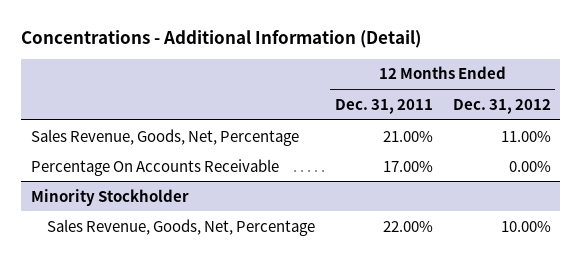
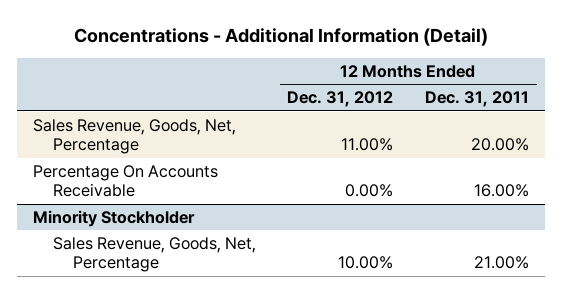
- | 12 Months Ended Dec. 31, 2011 | 12 Months Ended Dec. 31, 2012
+ | 12 Months Ended Dec. 31, 2012 | 12 Months Ended Dec. 31, 2011
- Sales Revenue, Goods, Net, Percentage | 21.00% | 11.00%
- Percentage On Accounts Receivable | 17.00% | 0.00%
+ Sales Revenue, Goods, Net, Percentage | 11.00% | 20.00%
+ Percentage On Accounts Receivable | 0.00% | 16.00%
@ Minority Stockholder
- Sales Revenue, Goods, Net, Percentage | 22.00% | 10.00%
+ Sales Revenue, Goods, Net, Percentage | 10.00% | 21.00%

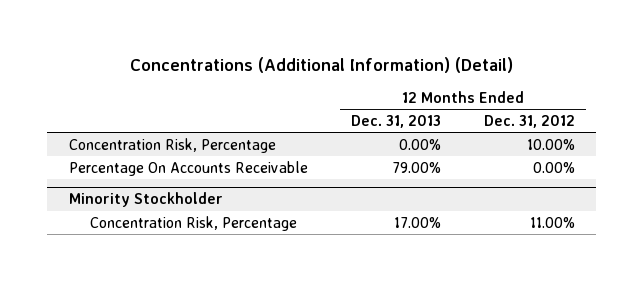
- Concentrations - Additional Information (Detail)
+ Concentrations (Additional Information) (Detail)
- | 12 Months Ended Dec. 31, 2012 | 12 Months Ended Dec. 31, 2011
+ | 12 Months Ended Dec. 31, 2013 | 12 Months Ended Dec. 31, 2012
- Sales Revenue, Goods, Net, Percentage | 11.00% | 20.00%
+ Concentration Risk, Percentage | 0.00% | 10.00%
@ Minority Stockholder
- Sales Revenue, Goods, Net, Percentage | 10.00% | 21.00%
+ Concentration Risk, Percentage | 17.00% | 11.00%

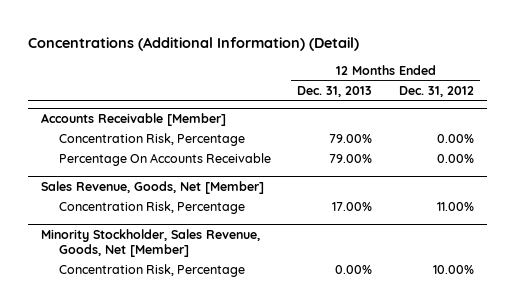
- Concentration Risk, Percentage | 0.00% | 10.00%
+ Accounts Receivable [Member]
+ Concentration Risk, Percentage | 79.00% | 0.00%
- Minority Stockholder
+ Sales Revenue, Goods, Net [Member]
+ Minority Stockholder, Sales Revenue, Goods, Net [Member]
+ Concentration Risk, Percentage | 0.00% | 10.00%

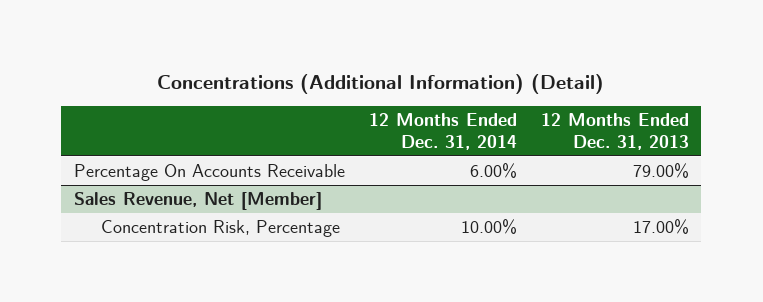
- | 12 Months Ended Dec. 31, 2013 | 12 Months Ended Dec. 31, 2012
+ | 12 Months Ended Dec. 31, 2014 | 12 Months Ended Dec. 31, 2013
- Accounts Receivable [Member]
- Concentration Risk, Percentage | 79.00% | 0.00%
- Sales Revenue, Goods, Net [Member]
+ Sales Revenue, Net [Member]
- Minority Stockholder, Sales Revenue, Goods, Net [Member]
- Concentration Risk, Percentage | 0.00% | 10.00%

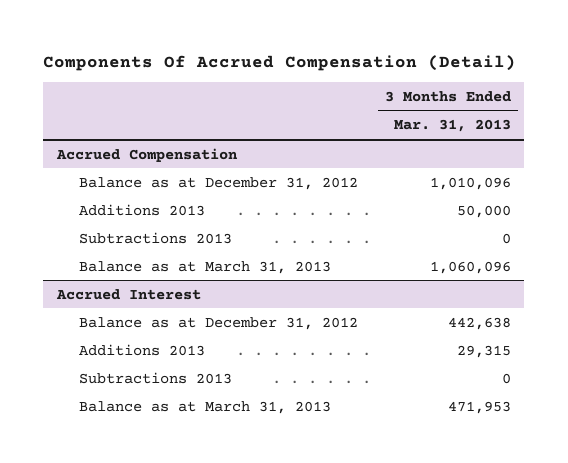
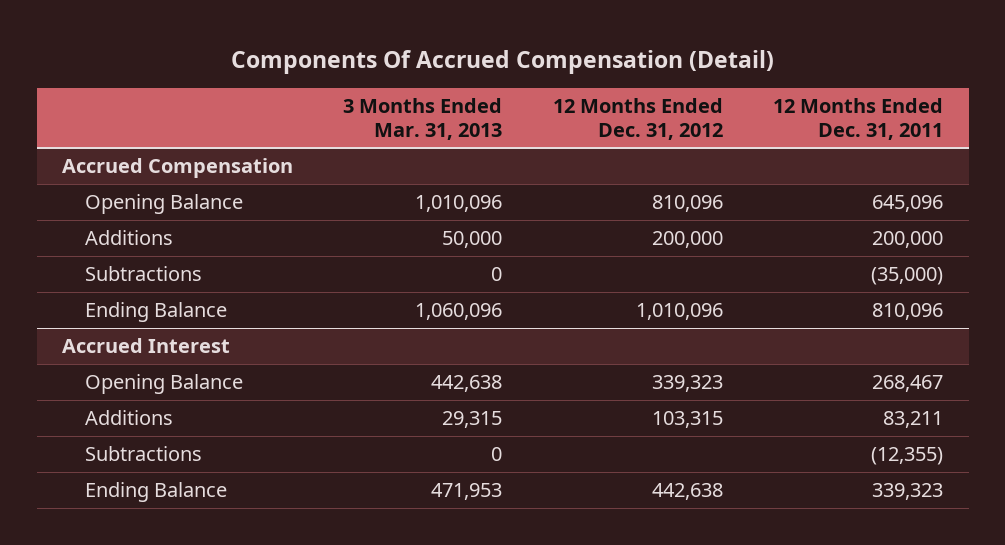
- | 3 Months Ended Mar. 31, 2013
+ | 3 Months Ended Mar. 31, 2013 | 12 Months Ended Dec. 31, 2012 | 12 Months Ended Dec. 31, 2011
@ Accrued Compensation
- Balance as at December 31, 2012 | 1,010,096
- Additions 2013 | 50,000
- Subtractions 2013 | 0
- Balance as at March 31, 2013 | 1,060,096
+ Opening Balance | 1,010,096 | 810,096 | 645,096
+ Additions | 50,000 | 200,000 | 200,000
+ Subtractions | 0 | | (35,000)
+ Ending Balance | 1,060,096 | 1,010,096 | 810,096
@ Accrued Interest
- Balance as at December 31, 2012 | 442,638
- Additions 2013 | 29,315
- Subtractions 2013 | 0
- Balance as at March 31, 2013 | 471,953
+ Opening Balance | 442,638 | 339,323 | 268,467
+ Additions | 29,315 | 103,315 | 83,211
+ Subtractions | 0 | | (12,355)
+ Ending Balance | 471,953 | 442,638 | 339,323

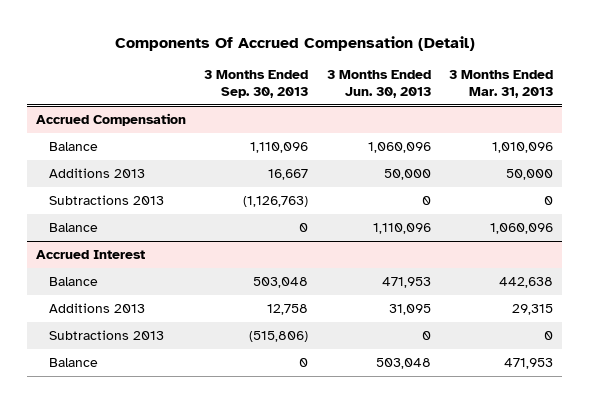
- | 3 Months Ended Mar. 31, 2013 | 12 Months Ended Dec. 31, 2012 | 12 Months Ended Dec. 31, 2011
+ | 3 Months Ended Sep. 30, 2013 | 3 Months Ended Jun. 30, 2013 | 3 Months Ended Mar. 31, 2013
@ Accrued Compensation
- Opening Balance | 1,010,096 | 810,096 | 645,096
- Additions | 50,000 | 200,000 | 200,000
- Subtractions | 0 | | (35,000)
- Ending Balance | 1,060,096 | 1,010,096 | 810,096
+ Balance | 1,110,096 | 1,060,096 | 1,010,096
+ Additions 2013 | 16,667 | 50,000 | 50,000
+ Subtractions 2013 | (1,126,763) | 0 | 0
+ Balance | 0 | 1,110,096 | 1,060,096
@ Accrued Interest
- Opening Balance | 442,638 | 339,323 | 268,467
- Additions | 29,315 | 103,315 | 83,211
- Subtractions | 0 | | (12,355)
- Ending Balance | 471,953 | 442,638 | 339,323
+ Balance | 503,048 | 471,953 | 442,638
+ Additions 2013 | 12,758 | 31,095 | 29,315
+ Subtractions 2013 | (515,806) | 0 | 0
+ Balance | 0 | 503,048 | 471,953

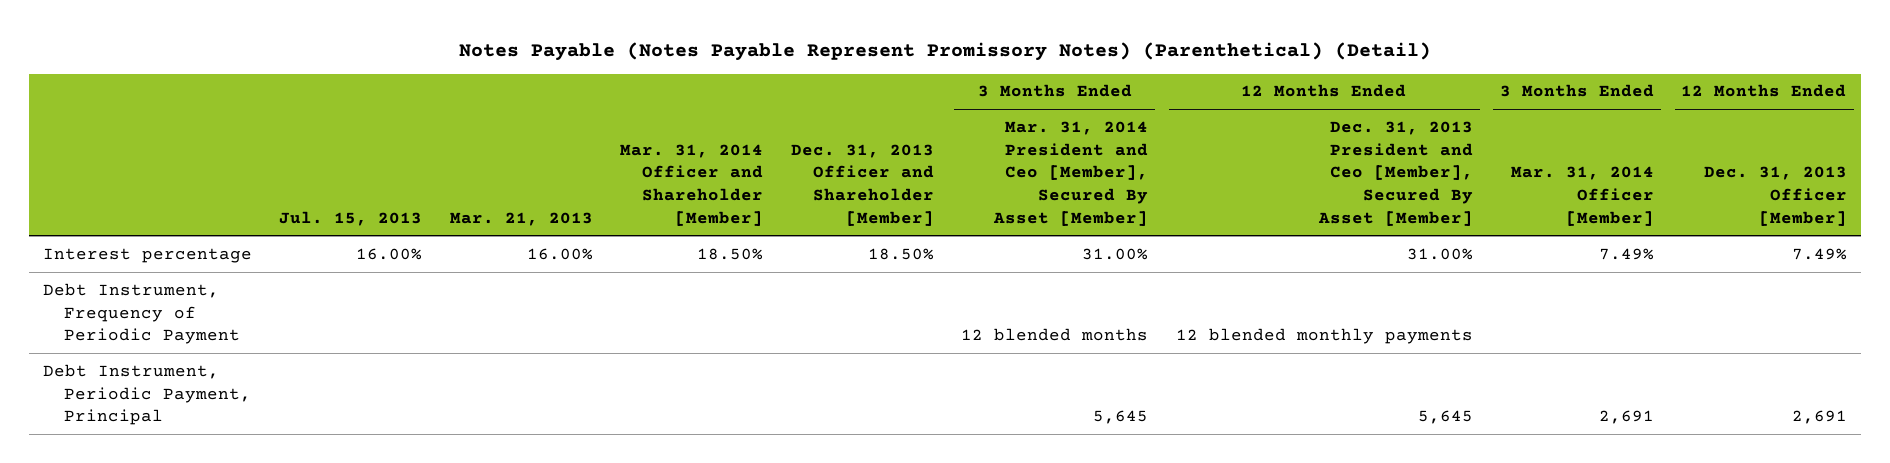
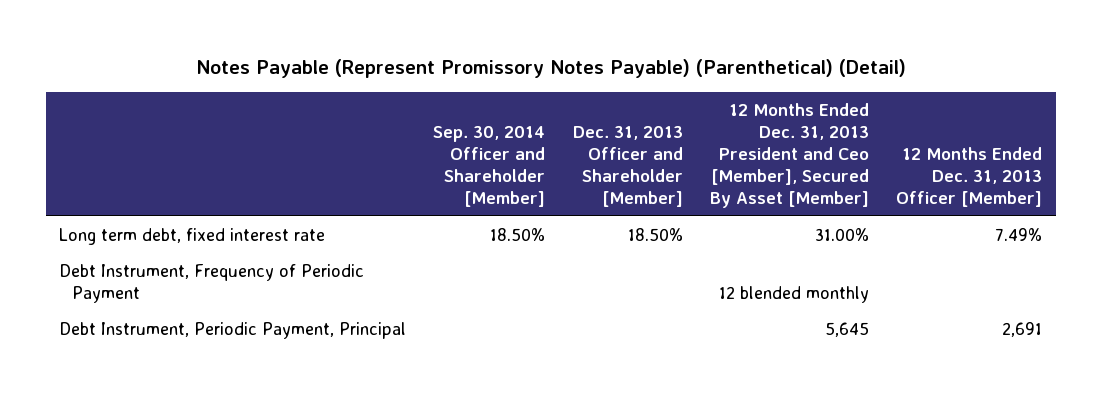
- Notes Payable (Notes Payable Represent Promissory Notes) (Parenthetical) (Detail)
+ Notes Payable (Represent Promissory Notes Payable) (Parenthetical) (Detail)
- | Jul. 15, 2013 | Mar. 21, 2013 | Mar. 31, 2014 Officer and Shareholder [Member] | Dec. 31, 2013 Officer and Shareholder [Member] | 3 Months Ended Mar. 31, 2014 President and Ceo [Member], Secured By Asset [Member] | 12 Months Ended Dec. 31, 2013 President and Ceo [Member], Secured By Asset [Member] | 3 Months Ended Mar. 31, 2014 Officer [Member] | 12 Months Ended Dec. 31, 2013 Officer [Member]
+ | Sep. 30, 2014 Officer and Shareholder [Member] | Dec. 31, 2013 Officer and Shareholder [Member] | 12 Months Ended Dec. 31, 2013 President and Ceo [Member], Secured By Asset [Member] | 12 Months Ended Dec. 31, 2013 Officer [Member]
- Interest percentage | 16.00% | 16.00% | 18.50% | 18.50% | 31.00% | 31.00% | 7.49% | 7.49%
- Debt Instrument, Frequency of Periodic Payment | | | | | 12 blended months | 12 blended monthly payments | |
+ Long term debt, fixed interest rate | 18.50% | 18.50% | 31.00% | 7.49%
+ Debt Instrument, Frequency of Periodic Payment | | | 12 blended monthly |

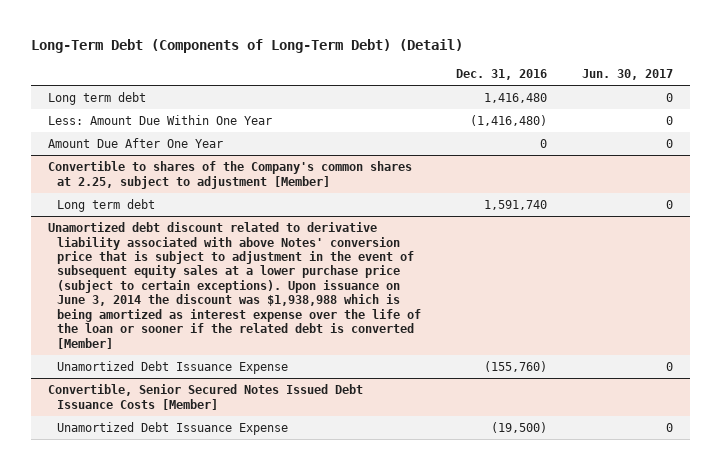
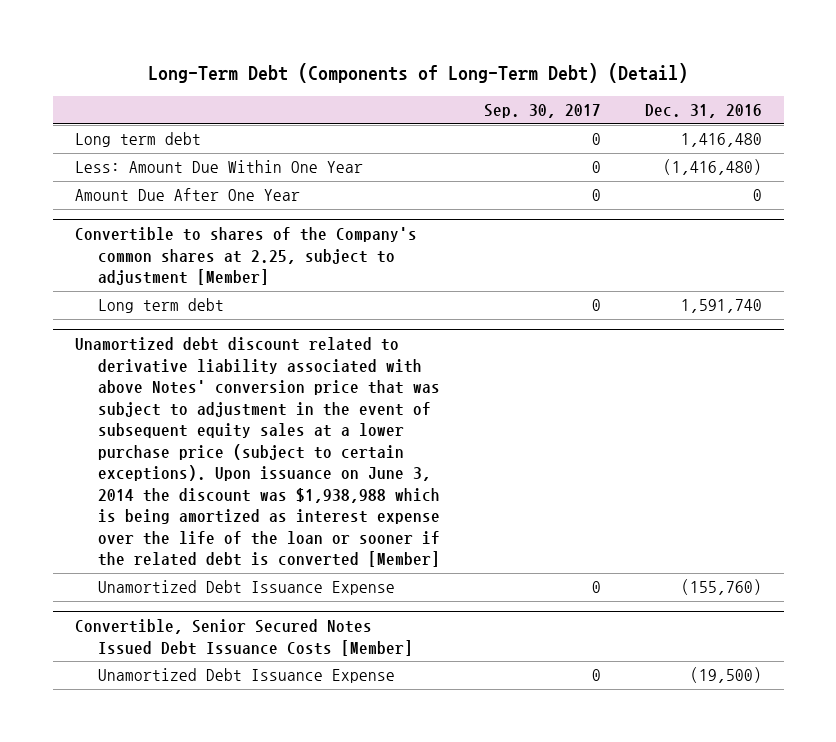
- | Dec. 31, 2016 | Jun. 30, 2017
+ | Sep. 30, 2017 | Dec. 31, 2016
- Unamortized debt discount related to derivative liability associated with above Notes' conversion price that is subject to adjustment in the event of subsequent equity sales at a lower purchase price (subject to certain exceptions). Upon issuance on June 3, 2014 the discount was $1,938,988 which is being amortized as interest expense over the life of the loan or sooner if the related debt is converted [Member]
+ Unamortized debt discount related to derivative liability associated with above Notes' conversion price that was subject to adjustment in the event of subsequent equity sales at a lower purchase price (subject to certain exceptions). Upon issuance on June 3, 2014 the discount was $1,938,988 which is being amortized as interest expense over the life of the loan or sooner if the related debt is converted [Member]

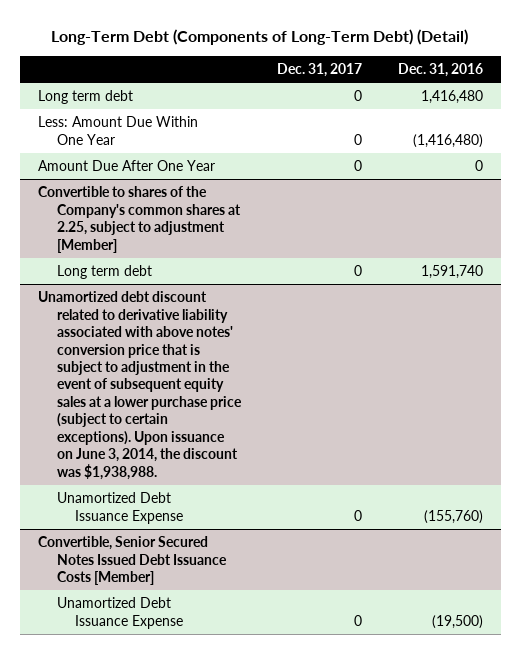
- | Sep. 30, 2017 | Dec. 31, 2016
+ | Dec. 31, 2017 | Dec. 31, 2016
- Unamortized debt discount related to derivative liability associated with above Notes' conversion price that was subject to adjustment in the event of subsequent equity sales at a lower purchase price (subject to certain exceptions). Upon issuance on June 3, 2014 the discount was $1,938,988 which is being amortized as interest expense over the life of the loan or sooner if the related debt is converted [Member]
+ Unamortized debt discount related to derivative liability associated with above notes' conversion price that is subject to adjustment in the event of subsequent equity sales at a lower purchase price (subject to certain exceptions). Upon issuance on June 3, 2014, the discount was $1,938,988.

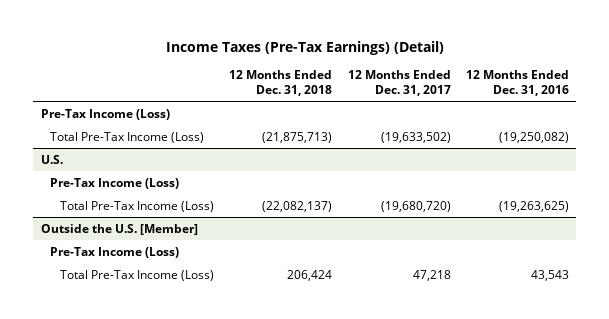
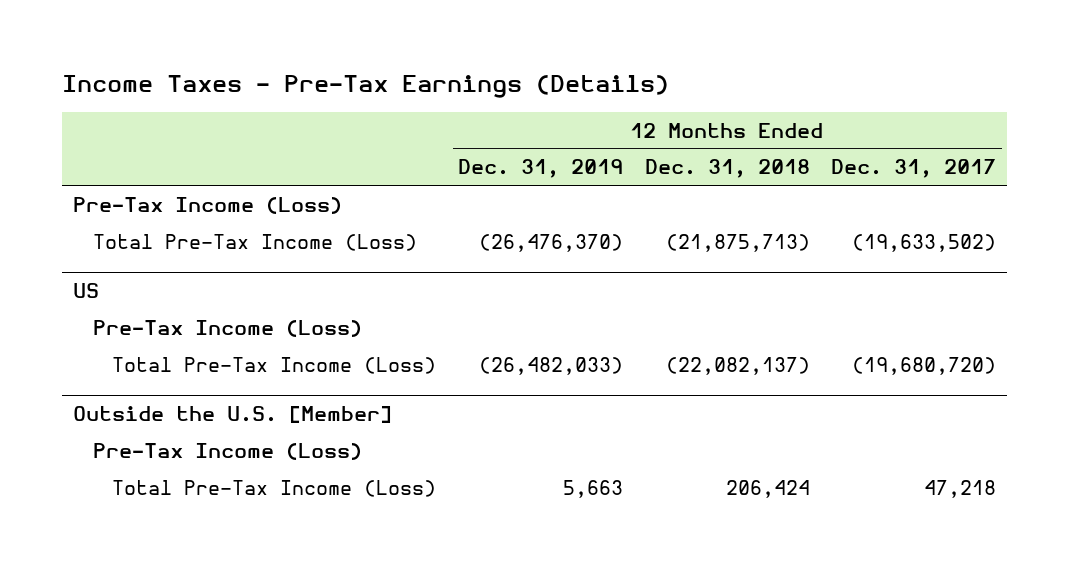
- Income Taxes (Pre-Tax Earnings) (Detail)
+ Income Taxes - Pre-Tax Earnings (Details)
- | 12 Months Ended Dec. 31, 2018 | 12 Months Ended Dec. 31, 2017 | 12 Months Ended Dec. 31, 2016
+ | 12 Months Ended Dec. 31, 2019 | 12 Months Ended Dec. 31, 2018 | 12 Months Ended Dec. 31, 2017
- U.S.
+ US

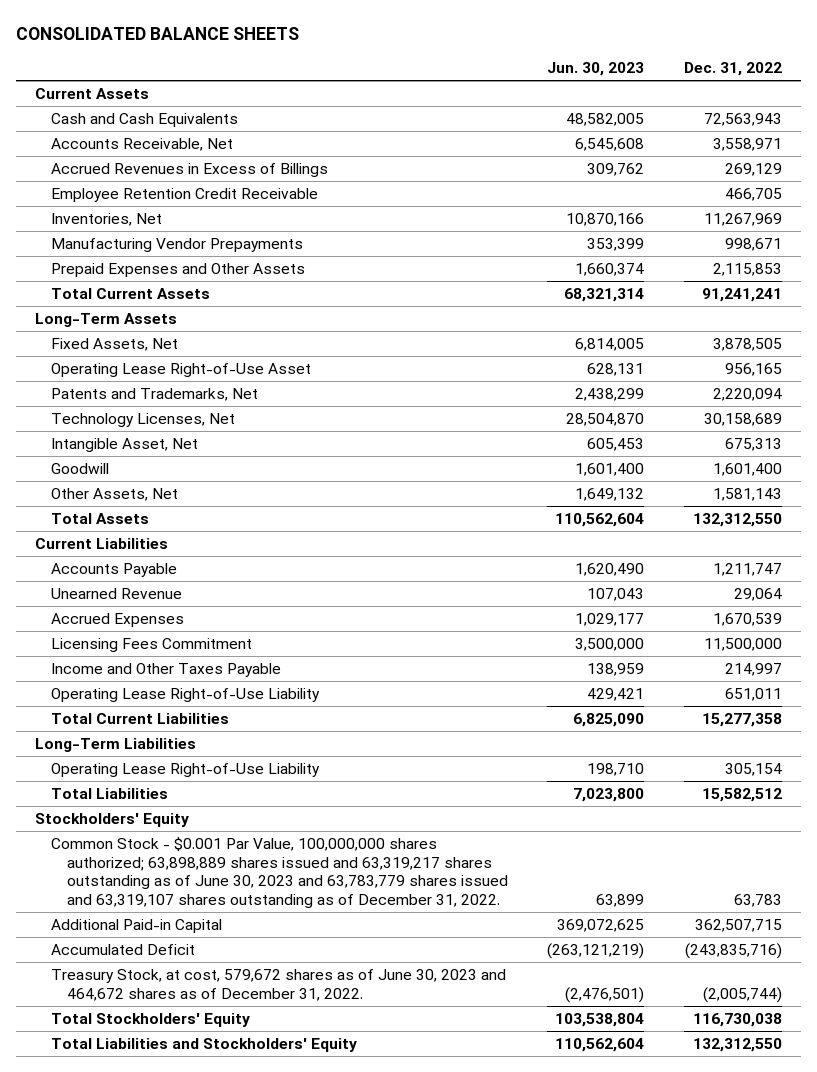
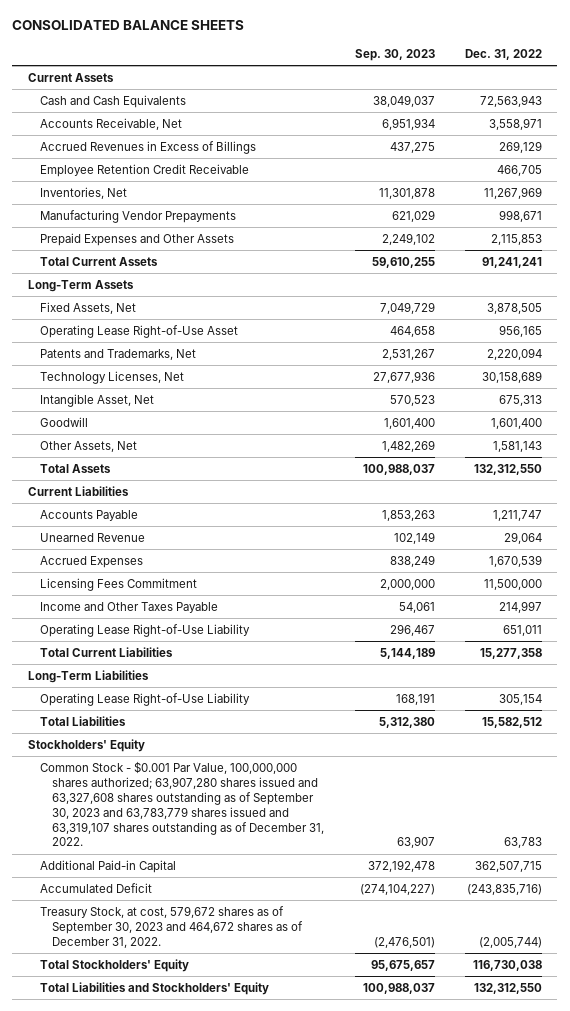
- | Jun. 30, 2023 | Dec. 31, 2022
+ | Sep. 30, 2023 | Dec. 31, 2022
- Common Stock - $0.001 Par Value, 100,000,000 shares authorized; 63,898,889 shares issued and 63,319,217 shares outstanding as of June 30, 2023 and 63,783,779 shares issued and 63,319,107 shares outstanding as of December 31, 2022. | 63,899 | 63,783
+ Common Stock - $0.001 Par Value, 100,000,000 shares authorized; 63,907,280 shares issued and 63,327,608 shares outstanding as of September 30, 2023 and 63,783,779 shares issued and 63,319,107 shares outstanding as of December 31, 2022. | 63,907 | 63,783
- Treasury Stock, at cost, 579,672 shares as of June 30, 2023 and 464,672 shares as of December 31, 2022. | (2,476,501) | (2,005,744)
+ Treasury Stock, at cost, 579,672 shares as of September 30, 2023 and 464,672 shares as of December 31, 2022. | (2,476,501) | (2,005,744)

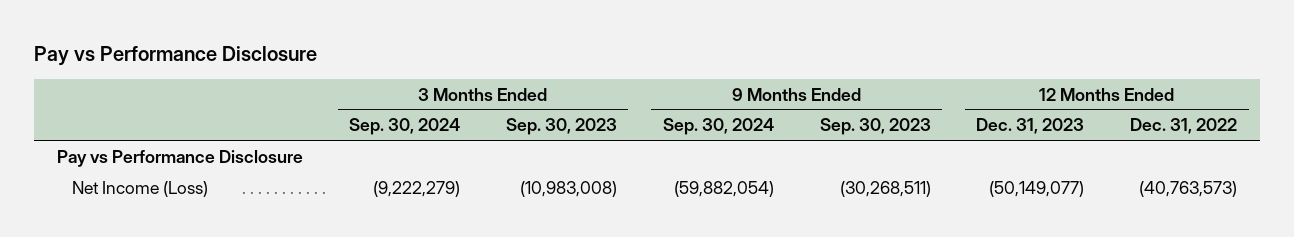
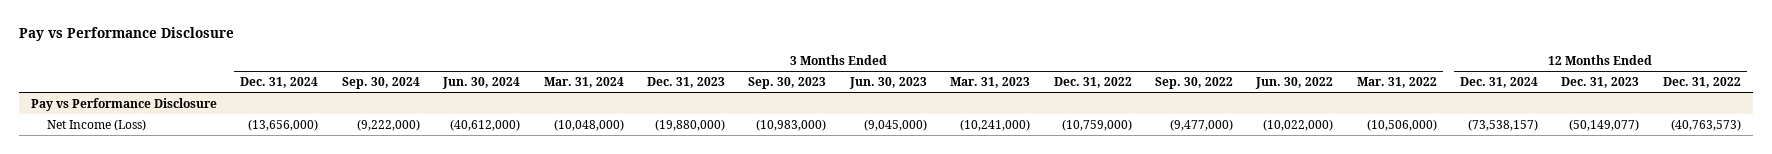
- | 3 Months Ended Sep. 30, 2024 | 3 Months Ended Sep. 30, 2023 | 9 Months Ended Sep. 30, 2024 | 9 Months Ended Sep. 30, 2023 | 12 Months Ended Dec. 31, 2023 | 12 Months Ended Dec. 31, 2022
+ | 3 Months Ended Dec. 31, 2024 | 3 Months Ended Sep. 30, 2024 | 3 Months Ended Jun. 30, 2024 | 3 Months Ended Mar. 31, 2024 | 3 Months Ended Dec. 31, 2023 | 3 Months Ended Sep. 30, 2023 | 3 Months Ended Jun. 30, 2023 | 3 Months Ended Mar. 31, 2023 | 3 Months Ended Dec. 31, 2022 | 3 Months Ended Sep. 30, 2022 | 3 Months Ended Jun. 30, 2022 | 3 Months Ended Mar. 31, 2022 | 12 Months Ended Dec. 31, 2024 | 12 Months Ended Dec. 31, 2023 | 12 Months Ended Dec. 31, 2022
- Net Income (Loss) | (9,222,279) | (10,983,008) | (59,882,054) | (30,268,511) | (50,149,077) | (40,763,573)
+ Net Income (Loss) | (13,656,000) | (9,222,000) | (40,612,000) | (10,048,000) | (19,880,000) | (10,983,000) | (9,045,000) | (10,241,000) | (10,759,000) | (9,477,000) | (10,022,000) | (10,506,000) | (73,538,157) | (50,149,077) | (40,763,573)

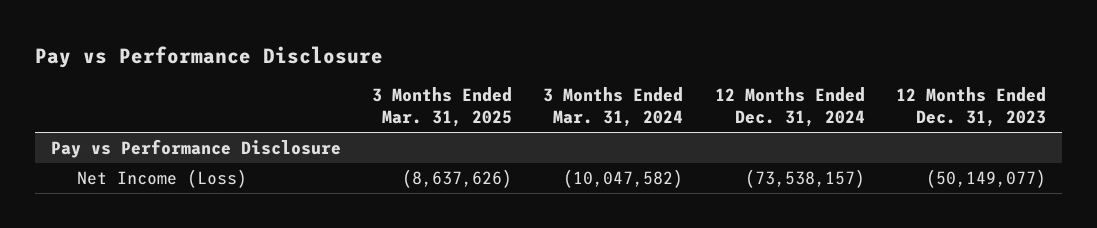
- | 3 Months Ended Dec. 31, 2024 | 3 Months Ended Sep. 30, 2024 | 3 Months Ended Jun. 30, 2024 | 3 Months Ended Mar. 31, 2024 | 3 Months Ended Dec. 31, 2023 | 3 Months Ended Sep. 30, 2023 | 3 Months Ended Jun. 30, 2023 | 3 Months Ended Mar. 31, 2023 | 3 Months Ended Dec. 31, 2022 | 3 Months Ended Sep. 30, 2022 | 3 Months Ended Jun. 30, 2022 | 3 Months Ended Mar. 31, 2022 | 12 Months Ended Dec. 31, 2024 | 12 Months Ended Dec. 31, 2023 | 12 Months Ended Dec. 31, 2022
+ | 3 Months Ended Mar. 31, 2025 | 3 Months Ended Mar. 31, 2024 | 12 Months Ended Dec. 31, 2024 | 12 Months Ended Dec. 31, 2023
- Net Income (Loss) | (13,656,000) | (9,222,000) | (40,612,000) | (10,048,000) | (19,880,000) | (10,983,000) | (9,045,000) | (10,241,000) | (10,759,000) | (9,477,000) | (10,022,000) | (10,506,000) | (73,538,157) | (50,149,077) | (40,763,573)
+ Net Income (Loss) | (8,637,626) | (10,047,582) | (73,538,157) | (50,149,077)

